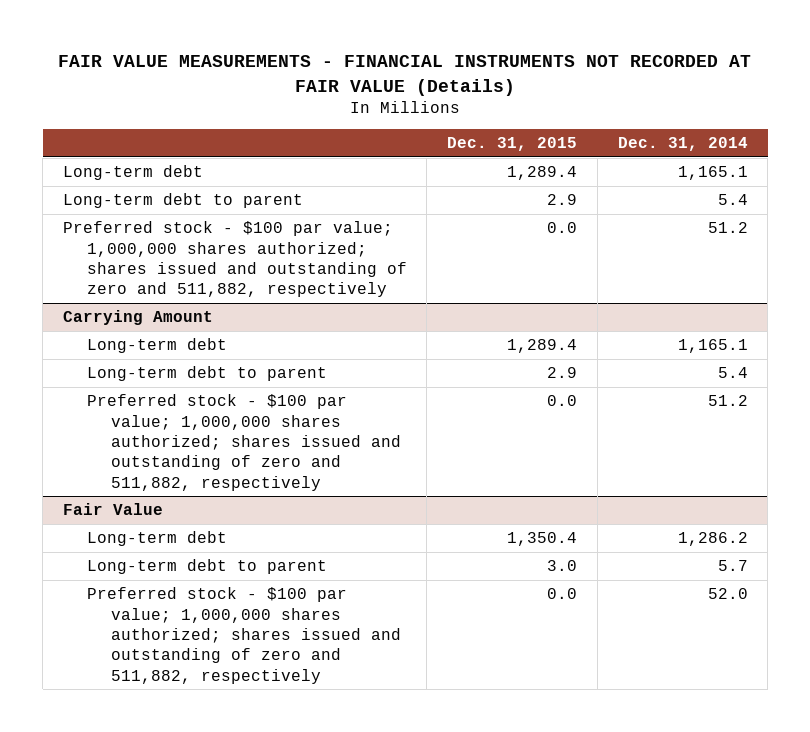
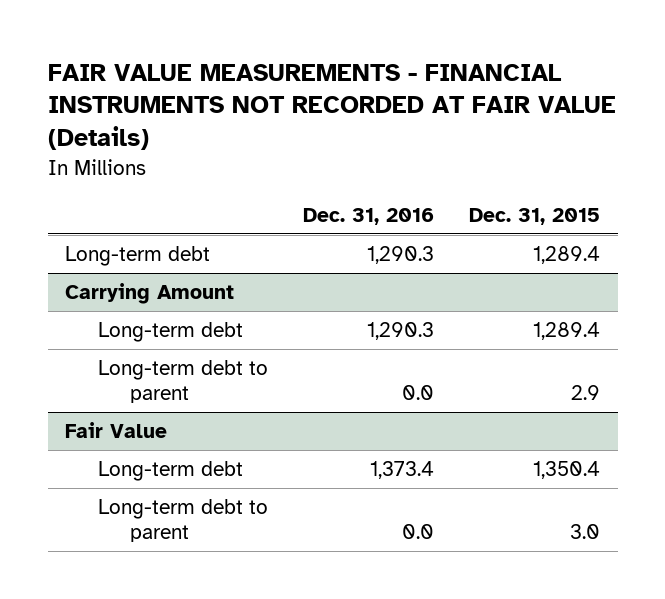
- | Dec. 31, 2015 | Dec. 31, 2014
+ | Dec. 31, 2016 | Dec. 31, 2015
- Long-term debt to parent | 2.9 | 5.4
- Preferred stock - $100 par value; 1,000,000 shares authorized; shares issued and outstanding of zero and 511,882, respectively | 0.0 | 51.2
@ Carrying Amount
- Preferred stock - $100 par value; 1,000,000 shares authorized; shares issued and outstanding of zero and 511,882, respectively | 0.0 | 51.2
@ Fair Value
- Preferred stock - $100 par value; 1,000,000 shares authorized; shares issued and outstanding of zero and 511,882, respectively | 0.0 | 52.0

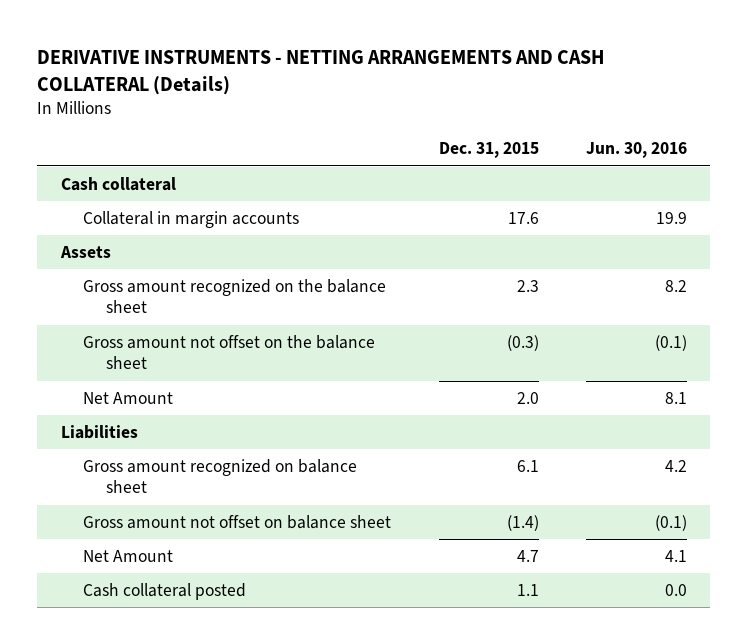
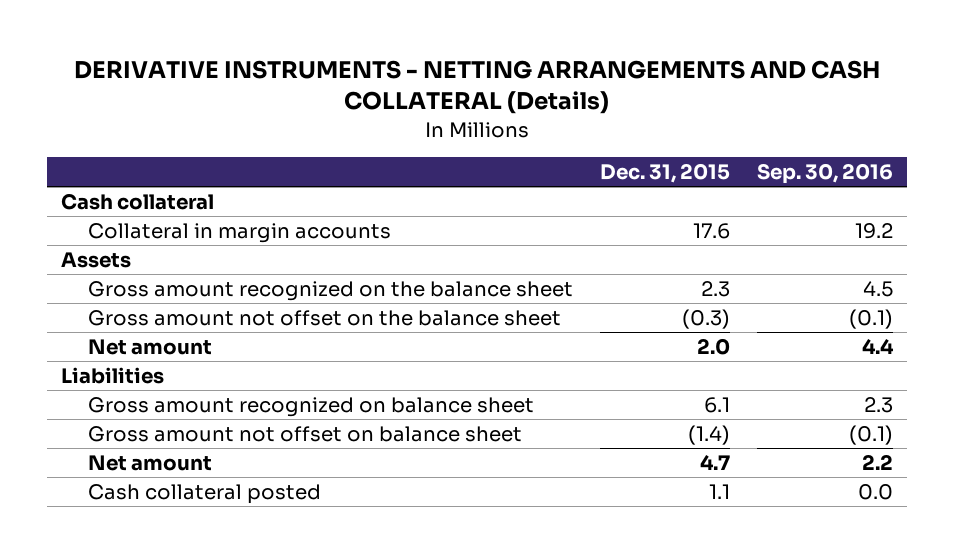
- | Dec. 31, 2015 | Jun. 30, 2016
+ | Dec. 31, 2015 | Sep. 30, 2016
- Net Amount | 2.0 | 8.1
+ Net amount | 2.0 | 4.4
- Net Amount | 4.7 | 4.1
+ Net amount | 4.7 | 2.2

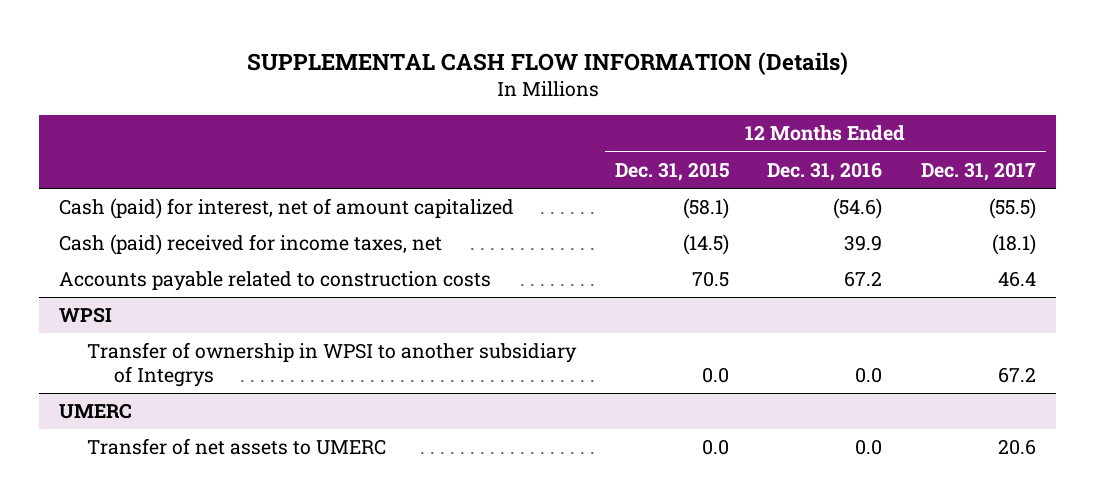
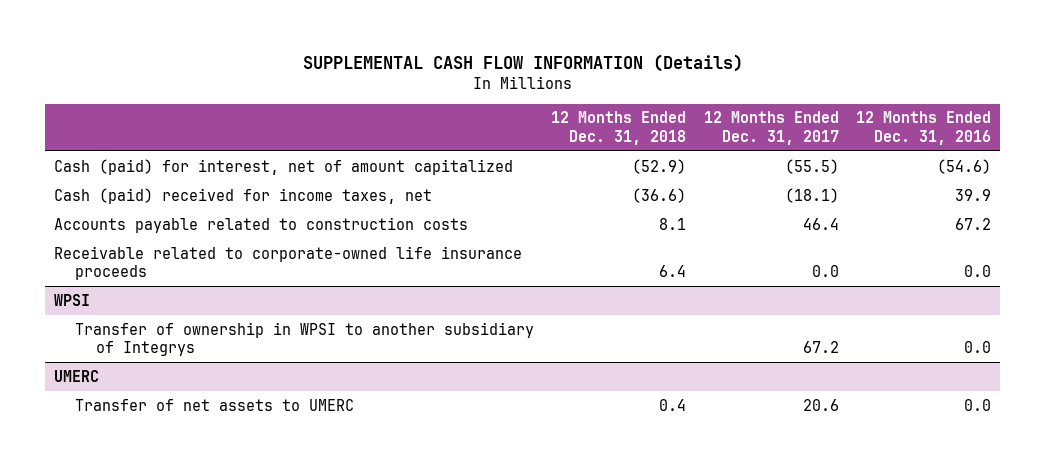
- | 12 Months Ended Dec. 31, 2015 | 12 Months Ended Dec. 31, 2016 | 12 Months Ended Dec. 31, 2017
+ | 12 Months Ended Dec. 31, 2018 | 12 Months Ended Dec. 31, 2017 | 12 Months Ended Dec. 31, 2016
+ Receivable related to corporate-owned life insurance proceeds | 6.4 | 0.0 | 0.0

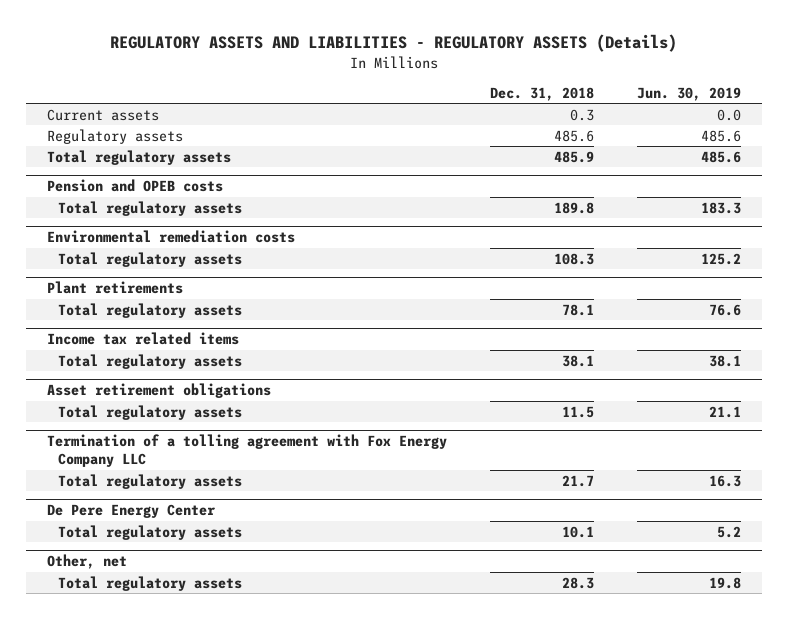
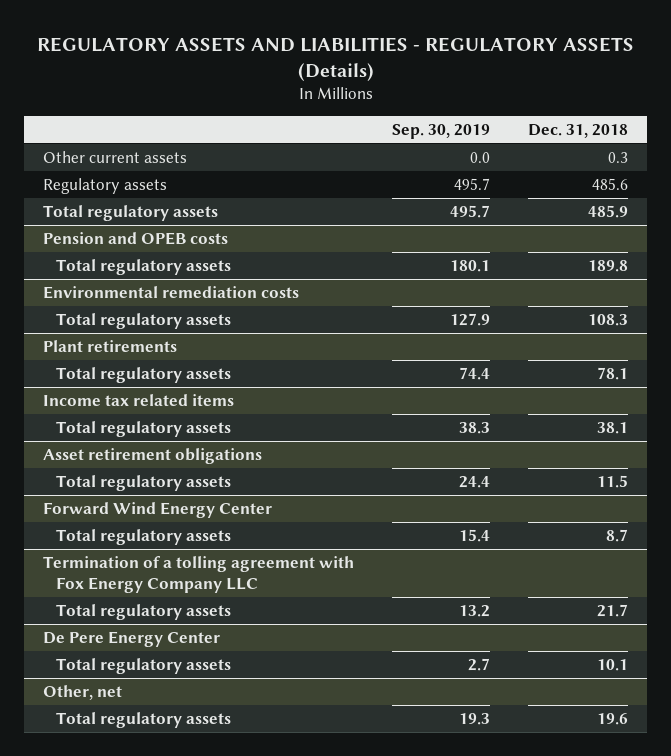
- | Dec. 31, 2018 | Jun. 30, 2019
+ | Sep. 30, 2019 | Dec. 31, 2018
- Current assets | 0.3 | 0.0
+ Other current assets | 0.0 | 0.3
+ Forward Wind Energy Center
+ Total regulatory assets | 15.4 | 8.7
@ Other, net
- Total regulatory assets | 28.3 | 19.8
+ Total regulatory assets | 19.3 | 19.6

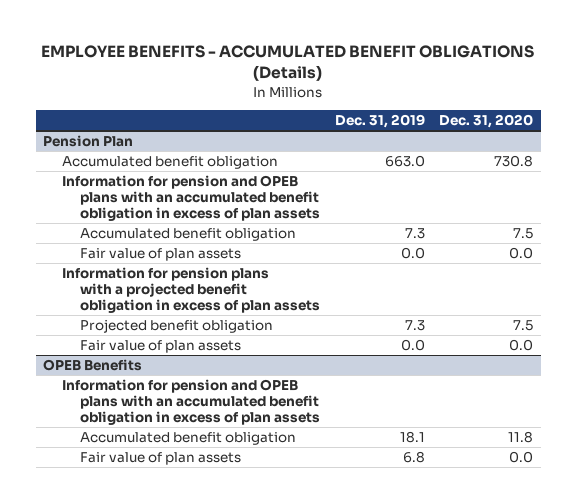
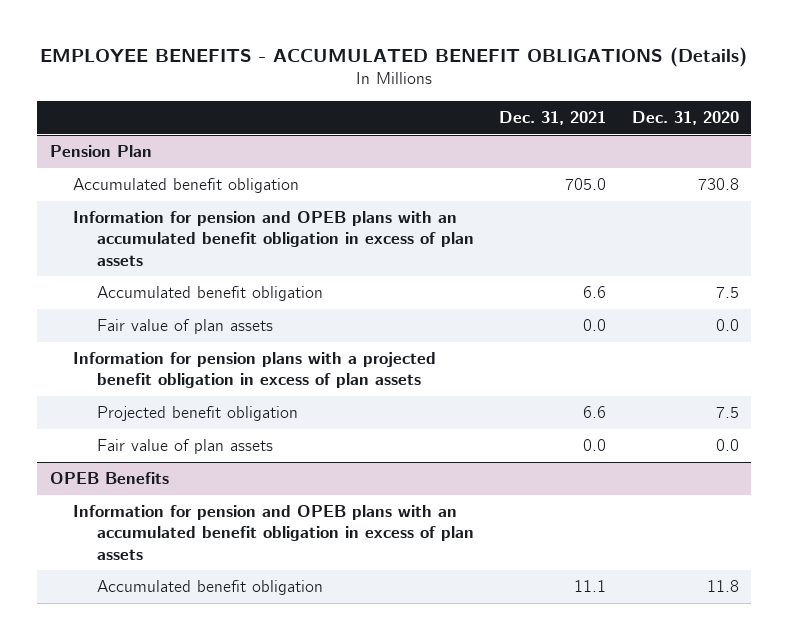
- | Dec. 31, 2019 | Dec. 31, 2020
+ | Dec. 31, 2021 | Dec. 31, 2020
@ OPEB Benefits
- Fair value of plan assets | 6.8 | 0.0

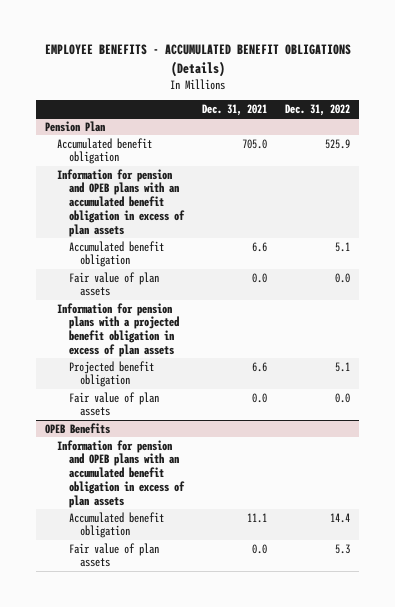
- | Dec. 31, 2021 | Dec. 31, 2020
+ | Dec. 31, 2021 | Dec. 31, 2022
@ OPEB Benefits
+ Fair value of plan assets | 0.0 | 5.3

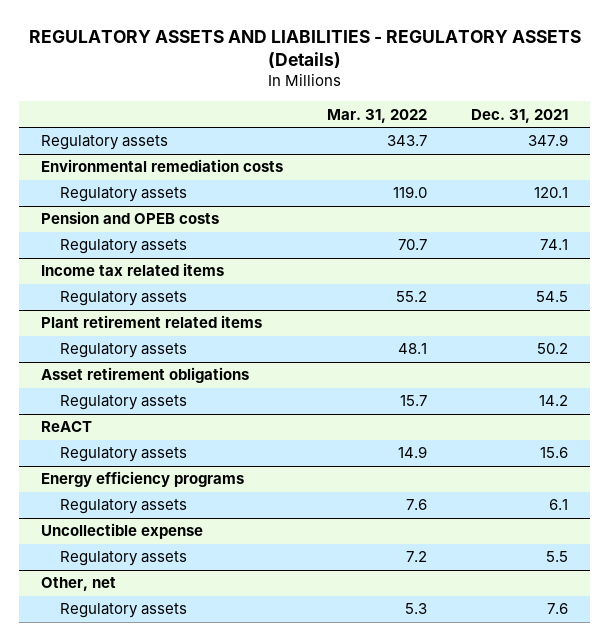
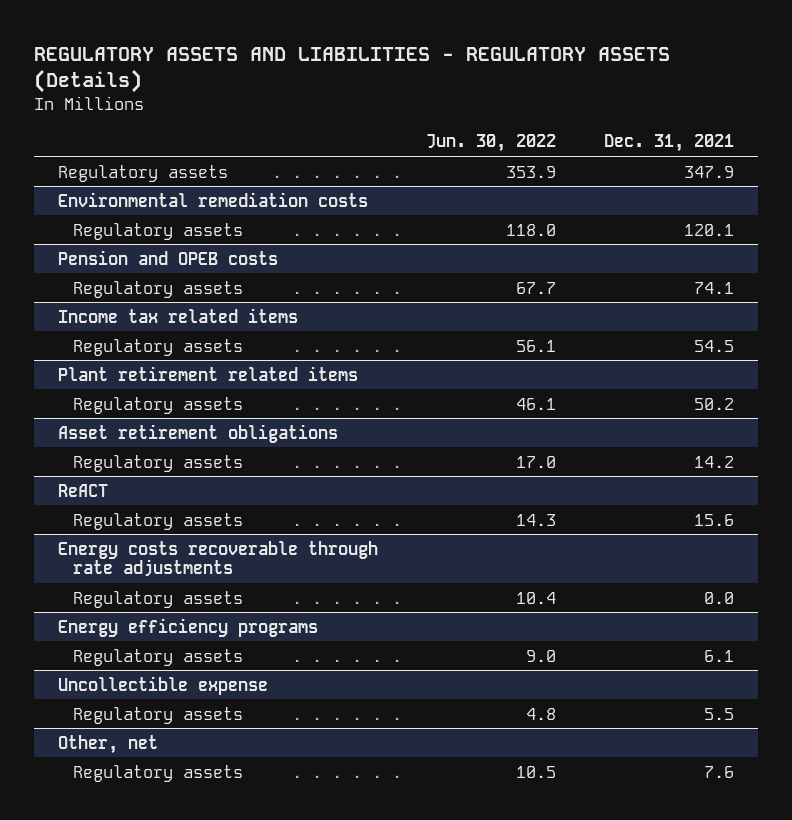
- | Mar. 31, 2022 | Dec. 31, 2021
+ | Jun. 30, 2022 | Dec. 31, 2021
+ Energy costs recoverable through rate adjustments
+ Regulatory assets | 10.4 | 0.0

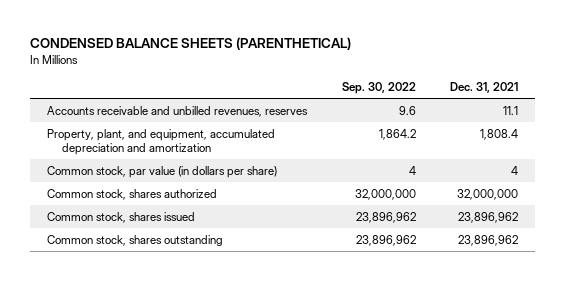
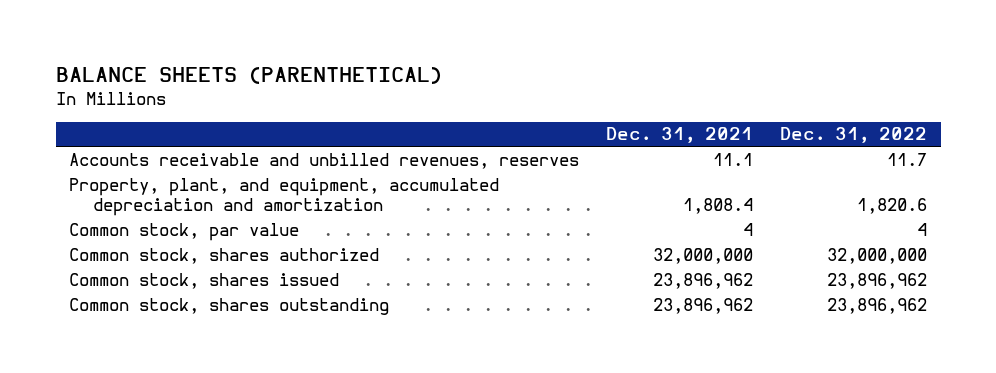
- CONDENSED BALANCE SHEETS (PARENTHETICAL)
+ BALANCE SHEETS (PARENTHETICAL)
- | Sep. 30, 2022 | Dec. 31, 2021
+ | Dec. 31, 2021 | Dec. 31, 2022
- Common stock, par value (in dollars per share) | 4 | 4
+ Common stock, par value | 4 | 4

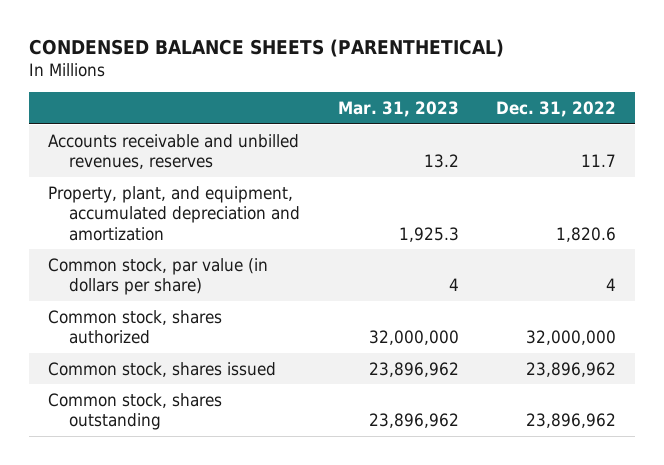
- BALANCE SHEETS (PARENTHETICAL)
+ CONDENSED BALANCE SHEETS (PARENTHETICAL)
- | Dec. 31, 2021 | Dec. 31, 2022
+ | Mar. 31, 2023 | Dec. 31, 2022
- Common stock, par value | 4 | 4
+ Common stock, par value (in dollars per share) | 4 | 4

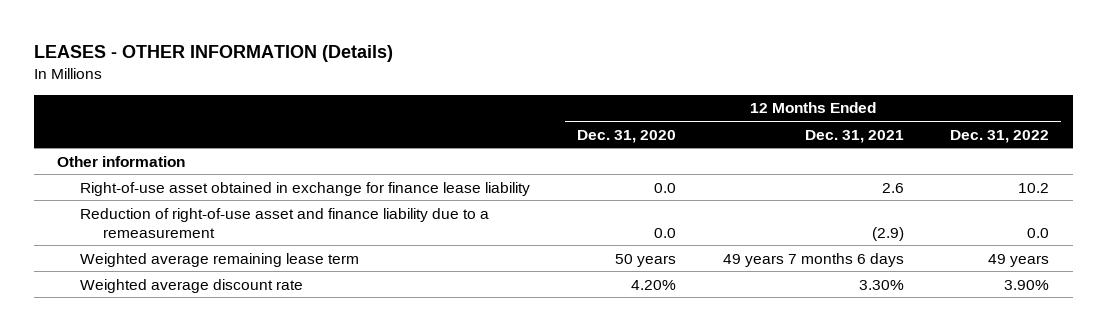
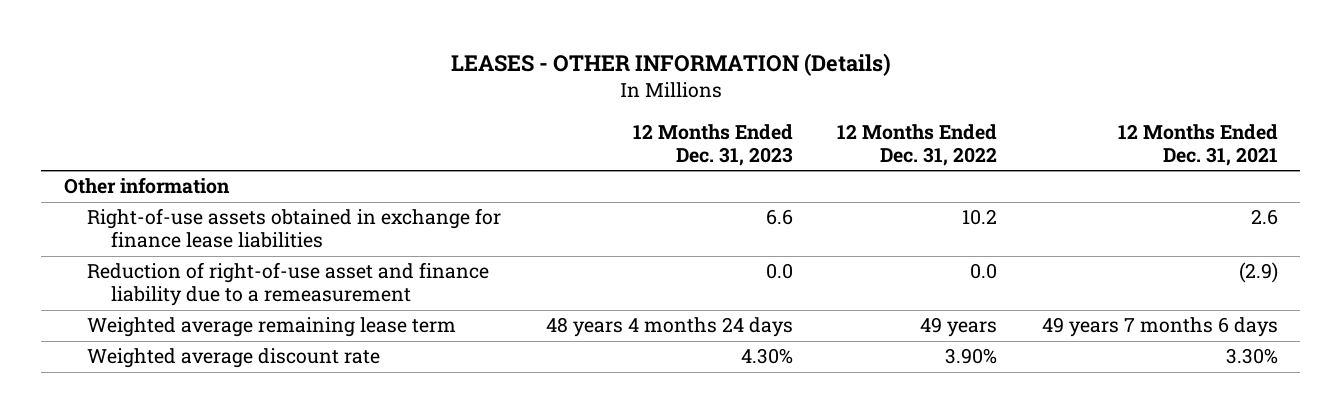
- | 12 Months Ended Dec. 31, 2020 | 12 Months Ended Dec. 31, 2021 | 12 Months Ended Dec. 31, 2022
+ | 12 Months Ended Dec. 31, 2023 | 12 Months Ended Dec. 31, 2022 | 12 Months Ended Dec. 31, 2021
- Right-of-use asset obtained in exchange for finance lease liability | 0.0 | 2.6 | 10.2
+ Right-of-use assets obtained in exchange for finance lease liabilities | 6.6 | 10.2 | 2.6

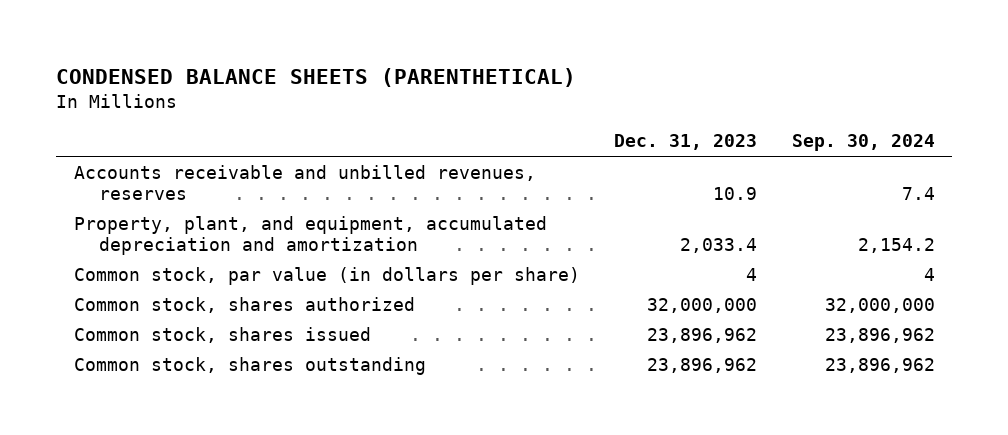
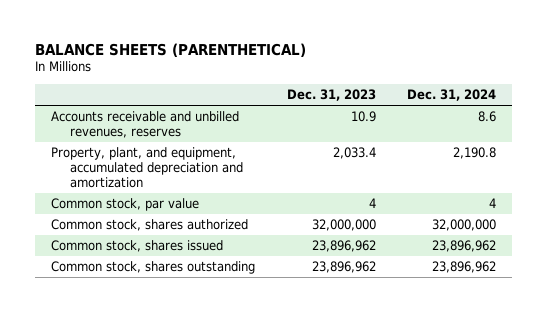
- CONDENSED BALANCE SHEETS (PARENTHETICAL)
+ BALANCE SHEETS (PARENTHETICAL)
- | Dec. 31, 2023 | Sep. 30, 2024
+ | Dec. 31, 2023 | Dec. 31, 2024
- Common stock, par value (in dollars per share) | 4 | 4
+ Common stock, par value | 4 | 4

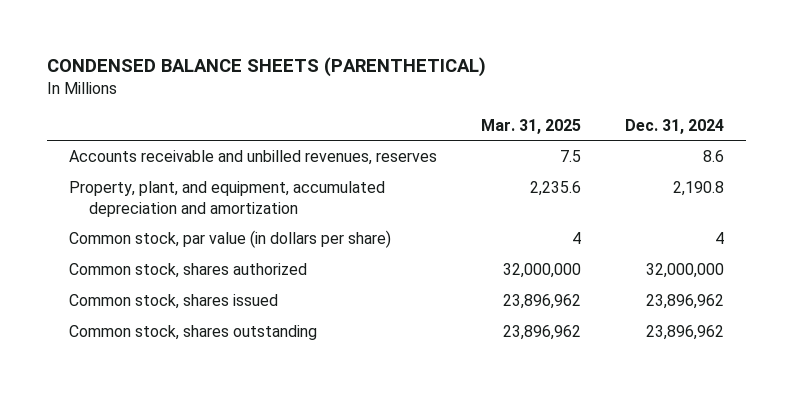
- BALANCE SHEETS (PARENTHETICAL)
+ CONDENSED BALANCE SHEETS (PARENTHETICAL)
- | Dec. 31, 2023 | Dec. 31, 2024
+ | Mar. 31, 2025 | Dec. 31, 2024
- Common stock, par value | 4 | 4
+ Common stock, par value (in dollars per share) | 4 | 4

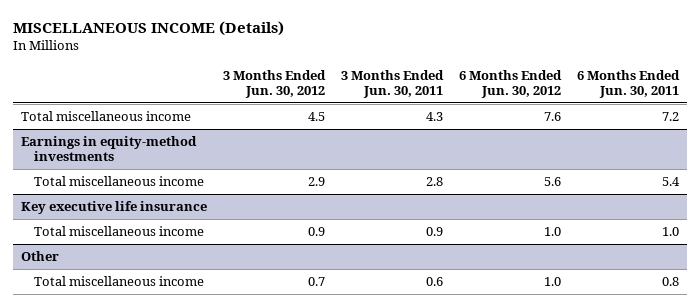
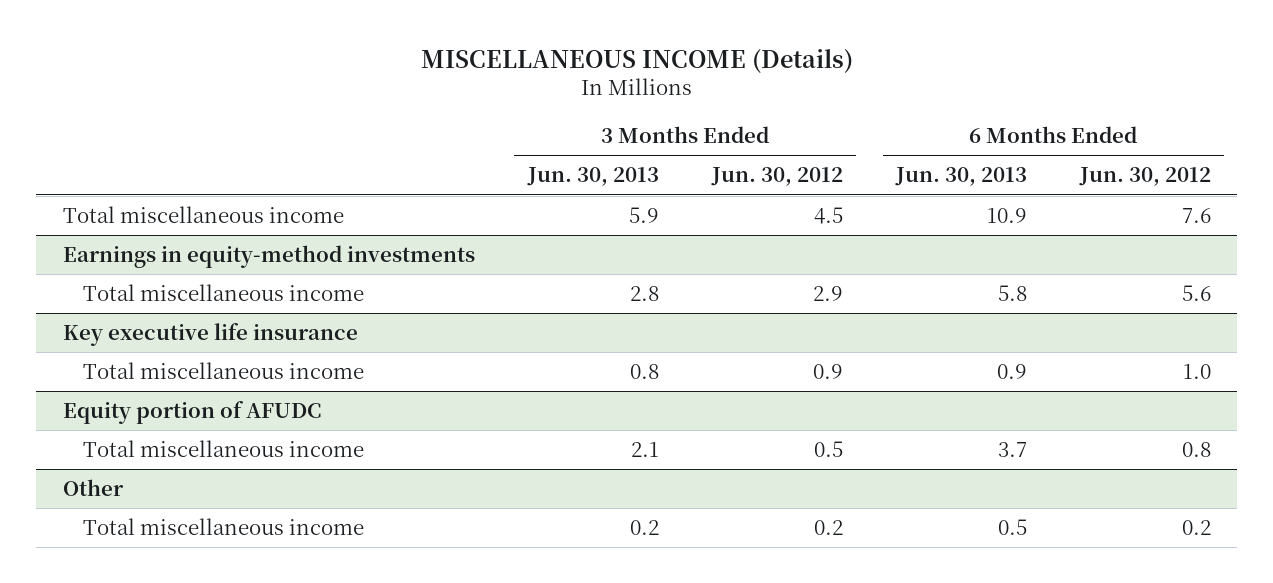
- | 3 Months Ended Jun. 30, 2012 | 3 Months Ended Jun. 30, 2011 | 6 Months Ended Jun. 30, 2012 | 6 Months Ended Jun. 30, 2011
+ | 3 Months Ended Jun. 30, 2013 | 3 Months Ended Jun. 30, 2012 | 6 Months Ended Jun. 30, 2013 | 6 Months Ended Jun. 30, 2012
+ Equity portion of AFUDC
+ Total miscellaneous income | 2.1 | 0.5 | 3.7 | 0.8
@ Other
- Total miscellaneous income | 0.7 | 0.6 | 1.0 | 0.8
+ Total miscellaneous income | 0.2 | 0.2 | 0.5 | 0.2

